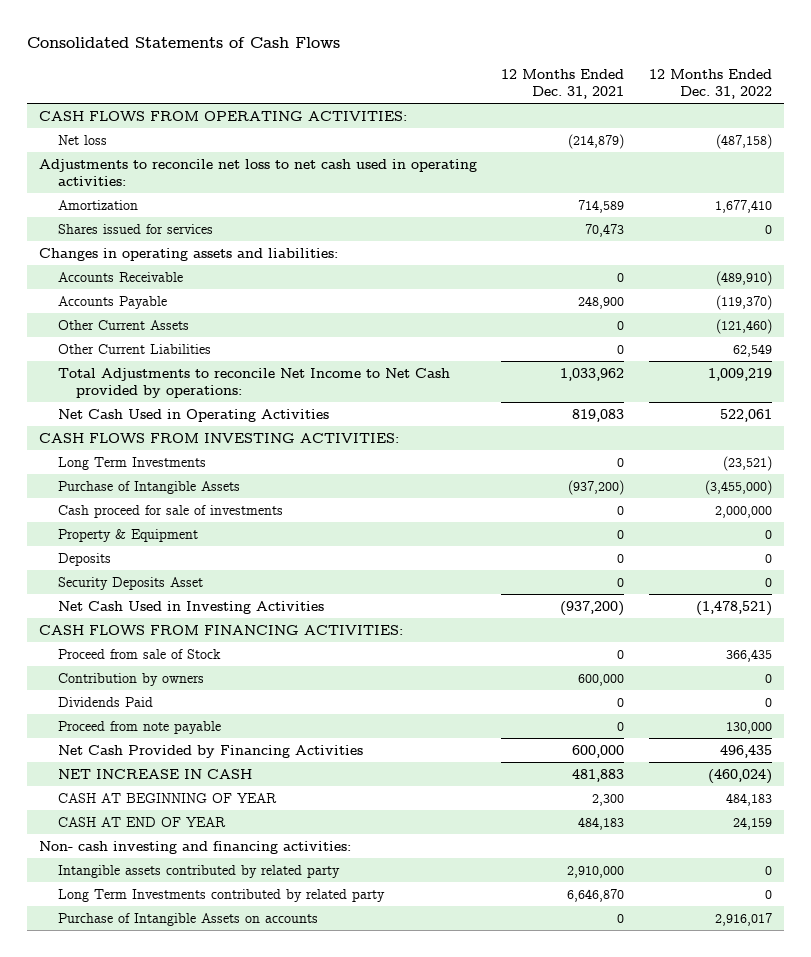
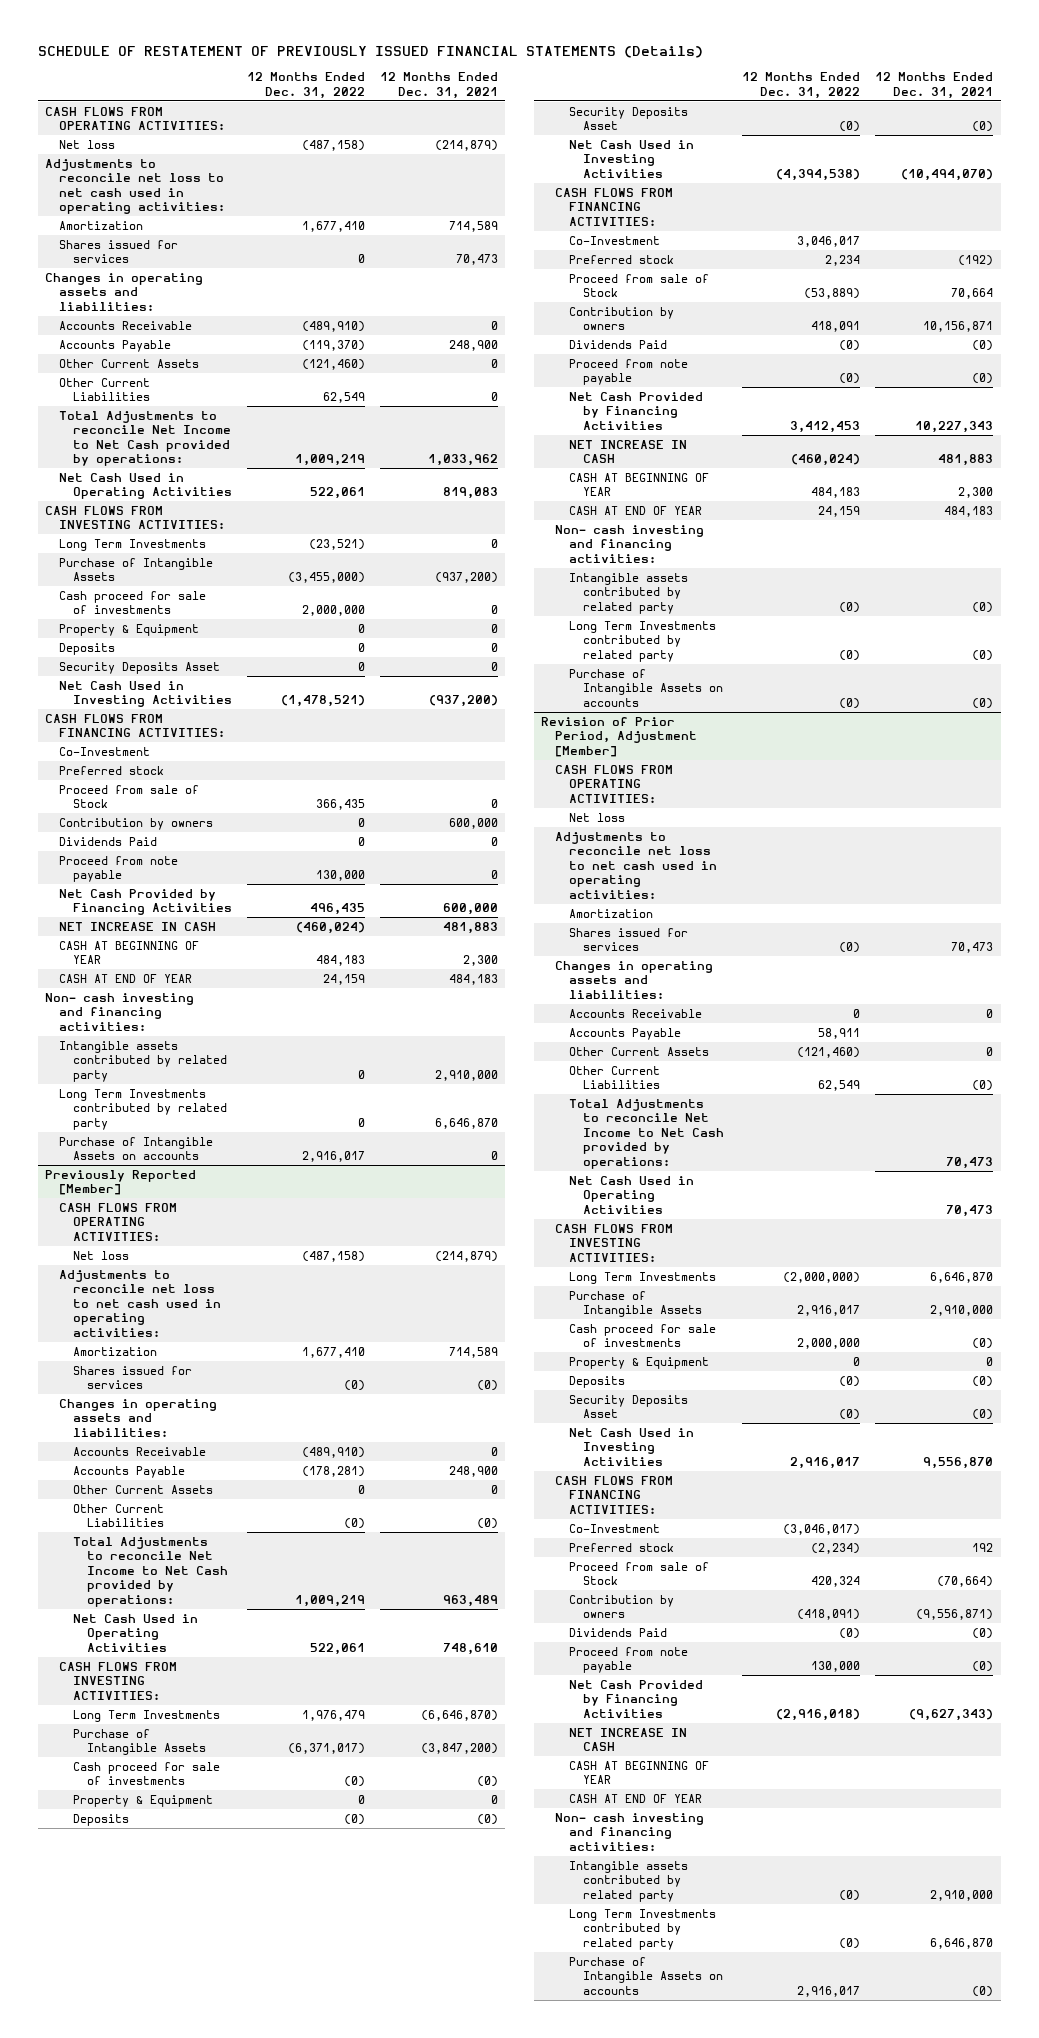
- Consolidated Statements of Cash Flows
+ SCHEDULE OF RESTATEMENT OF PREVIOUSLY ISSUED FINANCIAL STATEMENTS (Details)
- | 12 Months Ended Dec. 31, 2021 | 12 Months Ended Dec. 31, 2022
+ | 12 Months Ended Dec. 31, 2022 | 12 Months Ended Dec. 31, 2021
+ Co-Investment
+ Preferred stock
+ Previously Reported [Member]
+ CASH FLOWS FROM OPERATING ACTIVITIES:
+ Net loss | (487,158) | (214,879)
+ Adjustments to reconcile net loss to net cash used in operating activities:
+ Amortization | 1,677,410 | 714,589
+ Shares issued for services | (0) | (0)
+ Changes in operating assets and liabilities:
+ Accounts Receivable | (489,910) | 0
+ Accounts Payable | (178,281) | 248,900
+ Other Current Assets | 0 | 0
+ Other Current Liabilities | (0) | (0)
+ Total Adjustments to reconcile Net Income to Net Cash provided by operations: | 1,009,219 | 963,489
+ Net Cash Used in Operating Activities | 522,061 | 748,610
+ CASH FLOWS FROM INVESTING ACTIVITIES:
+ Long Term Investments | 1,976,479 | (6,646,870)
+ Purchase of Intangible Assets | (6,371,017) | (3,847,200)
+ Cash proceed for sale of investments | (0) | (0)
+ Property & Equipment | 0 | 0
+ Deposits | (0) | (0)
+ Security Deposits Asset | (0) | (0)
+ Net Cash Used in Investing Activities | (4,394,538) | (10,494,070)
+ CASH FLOWS FROM FINANCING ACTIVITIES:
+ Co-Investment | 3,046,017 |
+ Preferred stock | 2,234 | (192)
+ Proceed from sale of Stock | (53,889) | 70,664
+ Contribution by owners | 418,091 | 10,156,871
+ Dividends Paid | (0) | (0)
+ Proceed from note payable | (0) | (0)
+ Net Cash Provided by Financing Activities | 3,412,453 | 10,227,343
+ NET INCREASE IN CASH | (460,024) | 481,883
+ CASH AT BEGINNING OF YEAR | 484,183 | 2,300
+ CASH AT END OF YEAR | 24,159 | 484,183
+ Non- cash investing and financing activities:
+ Intangible assets contributed by related party | (0) | (0)
+ Long Term Investments contributed by related party | (0) | (0)
+ Purchase of Intangible Assets on accounts | (0) | (0)
+ Revision of Prior Period, Adjustment [Member]
+ CASH FLOWS FROM OPERATING ACTIVITIES:
+ Net loss
+ Adjustments to reconcile net loss to net cash used in operating activities:
+ Amortization
+ Shares issued for services | (0) | 70,473
+ Changes in operating assets and liabilities:
+ Accounts Receivable | 0 | 0
+ Accounts Payable | 58,911 |
+ Other Current Assets | (121,460) | 0
+ Other Current Liabilities | 62,549 | (0)
+ Total Adjustments to reconcile Net Income to Net Cash provided by operations: | | 70,473
+ Net Cash Used in Operating Activities | | 70,473
+ CASH FLOWS FROM INVESTING ACTIVITIES:
+ Long Term Investments | (2,000,000) | 6,646,870
+ Purchase of Intangible Assets | 2,916,017 | 2,910,000
+ Cash proceed for sale of investments | 2,000,000 | (0)
+ Property & Equipment | 0 | 0
+ Deposits | (0) | (0)
+ Security Deposits Asset | (0) | (0)
+ Net Cash Used in Investing Activities | 2,916,017 | 9,556,870
+ CASH FLOWS FROM FINANCING ACTIVITIES:
+ Co-Investment | (3,046,017) |
+ Preferred stock | (2,234) | 192
+ Proceed from sale of Stock | 420,324 | (70,664)
+ Contribution by owners | (418,091) | (9,556,871)
+ Dividends Paid | (0) | (0)
+ Proceed from note payable | 130,000 | (0)
+ Net Cash Provided by Financing Activities | (2,916,018) | (9,627,343)
+ NET INCREASE IN CASH
+ CASH AT BEGINNING OF YEAR
+ CASH AT END OF YEAR
+ Non- cash investing and financing activities:
+ Intangible assets contributed by related party | (0) | 2,910,000
+ Long Term Investments contributed by related party | (0) | 6,646,870
+ Purchase of Intangible Assets on accounts | 2,916,017 | (0)

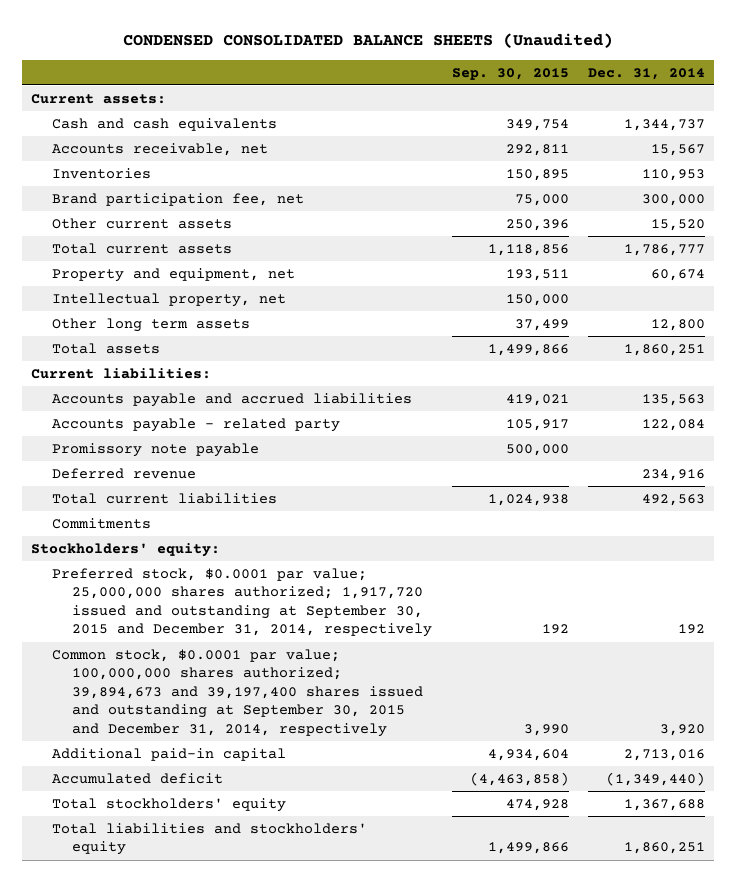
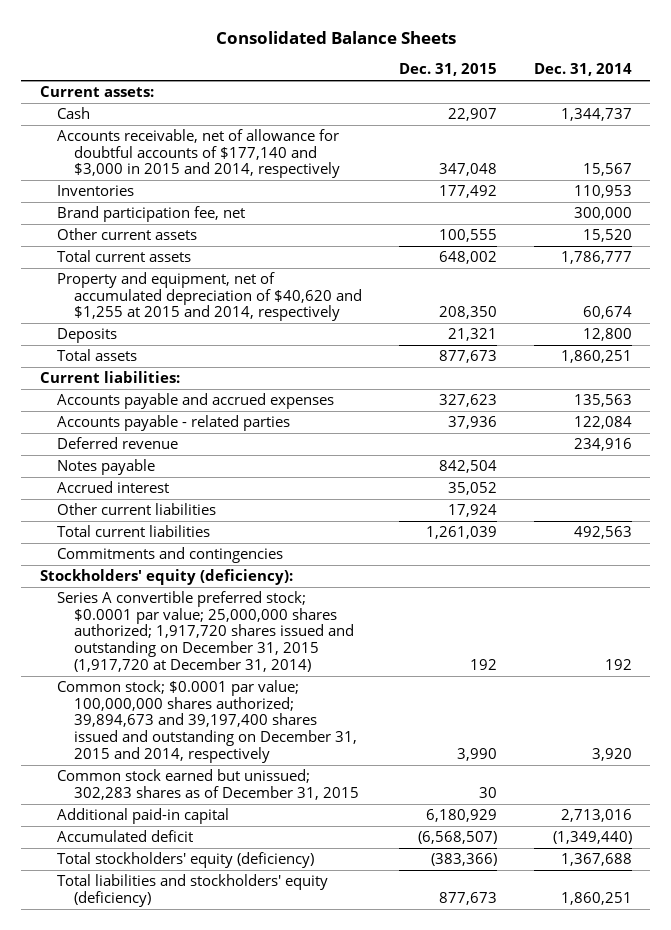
- CONDENSED CONSOLIDATED BALANCE SHEETS (Unaudited)
+ Consolidated Balance Sheets
- | Sep. 30, 2015 | Dec. 31, 2014
+ | Dec. 31, 2015 | Dec. 31, 2014
- Cash and cash equivalents | 349,754 | 1,344,737
- Accounts receivable, net | 292,811 | 15,567
+ Cash | 22,907 | 1,344,737
+ Accounts receivable, net of allowance for doubtful accounts of $177,140 and $3,000 in 2015 and 2014, respectively | 347,048 | 15,567
- Property and equipment, net | 193,511 | 60,674
- Intellectual property, net | 150,000 |
- Other long term assets | 37,499 | 12,800
+ Property and equipment, net of accumulated depreciation of $40,620 and $1,255 at 2015 and 2014, respectively | 208,350 | 60,674
+ Deposits | 21,321 | 12,800
- Accounts payable and accrued liabilities | 419,021 | 135,563
- Accounts payable - related party | 105,917 | 122,084
- Promissory note payable | 500,000 |
+ Accounts payable and accrued expenses | 327,623 | 135,563
+ Accounts payable - related parties | 37,936 | 122,084
+ Notes payable | 842,504 |
+ Accrued interest | 35,052 |
+ Other current liabilities | 17,924 |
- Commitments
- Stockholders' equity:
- Preferred stock, $0.0001 par value; 25,000,000 shares authorized; 1,917,720 issued and outstanding at September 30, 2015 and December 31, 2014, respectively | 192 | 192
- Common stock, $0.0001 par value; 100,000,000 shares authorized; 39,894,673 and 39,197,400 shares issued and outstanding at September 30, 2015 and December 31, 2014, respectively | 3,990 | 3,920
+ Commitments and contingencies
+ Stockholders' equity (deficiency):
+ Series A convertible preferred stock; $0.0001 par value; 25,000,000 shares authorized; 1,917,720 shares issued and outstanding on December 31, 2015 (1,917,720 at December 31, 2014) | 192 | 192
+ Common stock; $0.0001 par value; 100,000,000 shares authorized; 39,894,673 and 39,197,400 shares issued and outstanding on December 31, 2015 and 2014, respectively | 3,990 | 3,920
+ Common stock earned but unissued; 302,283 shares as of December 31, 2015 | 30 |
- Total stockholders' equity | 474,928 | 1,367,688
- Total liabilities and stockholders' equity | 1,499,866 | 1,860,251
+ Total stockholders' equity (deficiency) | (383,366) | 1,367,688
+ Total liabilities and stockholders' equity (deficiency) | 877,673 | 1,860,251

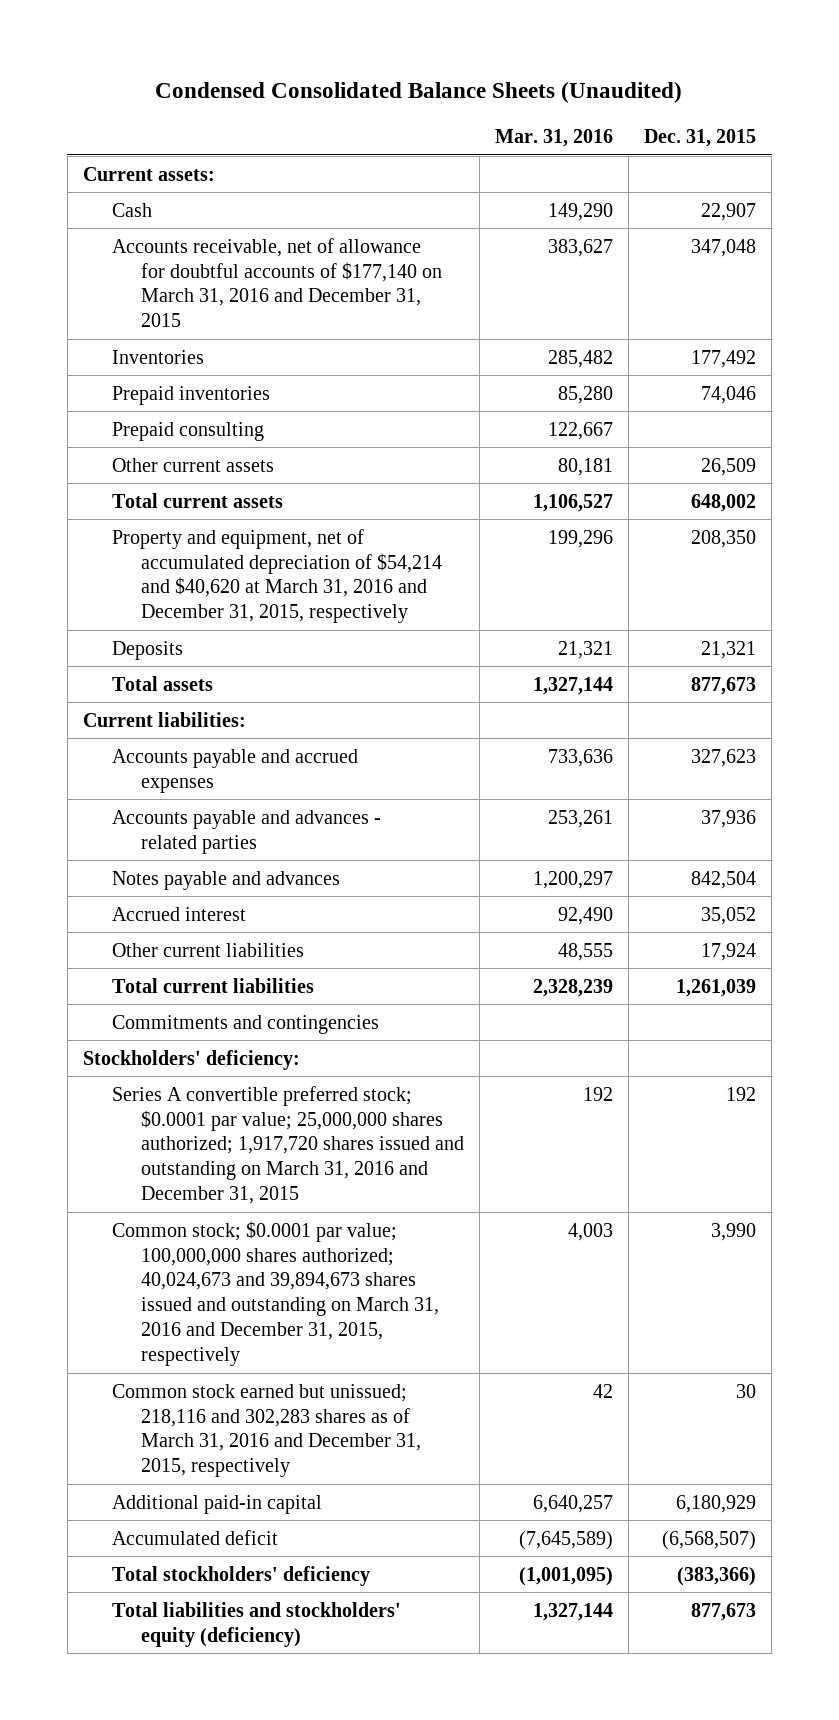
- Consolidated Balance Sheets
+ Condensed Consolidated Balance Sheets (Unaudited)
- | Dec. 31, 2015 | Dec. 31, 2014
+ | Mar. 31, 2016 | Dec. 31, 2015
- Accounts receivable, net of allowance for doubtful accounts of $177,140 and $3,000 in 2015 and 2014, respectively | 347,048 | 15,567
+ Accounts receivable, net of allowance for doubtful accounts of $177,140 on March 31, 2016 and December 31, 2015 | 383,627 | 347,048
- Brand participation fee, net | | 300,000
- Other current assets | 100,555 | 15,520
+ Prepaid inventories | 85,280 | 74,046
+ Prepaid consulting | 122,667 |
+ Other current assets | 80,181 | 26,509
- Property and equipment, net of accumulated depreciation of $40,620 and $1,255 at 2015 and 2014, respectively | 208,350 | 60,674
+ Property and equipment, net of accumulated depreciation of $54,214 and $40,620 at March 31, 2016 and December 31, 2015, respectively | 199,296 | 208,350
- Accounts payable - related parties | 37,936 | 122,084
- Deferred revenue | | 234,916
- Notes payable | 842,504 |
+ Accounts payable and advances - related parties | 253,261 | 37,936
+ Notes payable and advances | 1,200,297 | 842,504
- Stockholders' equity (deficiency):
- Series A convertible preferred stock; $0.0001 par value; 25,000,000 shares authorized; 1,917,720 shares issued and outstanding on December 31, 2015 (1,917,720 at December 31, 2014) | 192 | 192
- Common stock; $0.0001 par value; 100,000,000 shares authorized; 39,894,673 and 39,197,400 shares issued and outstanding on December 31, 2015 and 2014, respectively | 3,990 | 3,920
- Common stock earned but unissued; 302,283 shares as of December 31, 2015 | 30 |
+ Stockholders' deficiency:
+ Series A convertible preferred stock; $0.0001 par value; 25,000,000 shares authorized; 1,917,720 shares issued and outstanding on March 31, 2016 and December 31, 2015 | 192 | 192
+ Common stock; $0.0001 par value; 100,000,000 shares authorized; 40,024,673 and 39,894,673 shares issued and outstanding on March 31, 2016 and December 31, 2015, respectively | 4,003 | 3,990
+ Common stock earned but unissued; 218,116 and 302,283 shares as of March 31, 2016 and December 31, 2015, respectively | 42 | 30
- Total stockholders' equity (deficiency) | (383,366) | 1,367,688
+ Total stockholders' deficiency | (1,001,095) | (383,366)

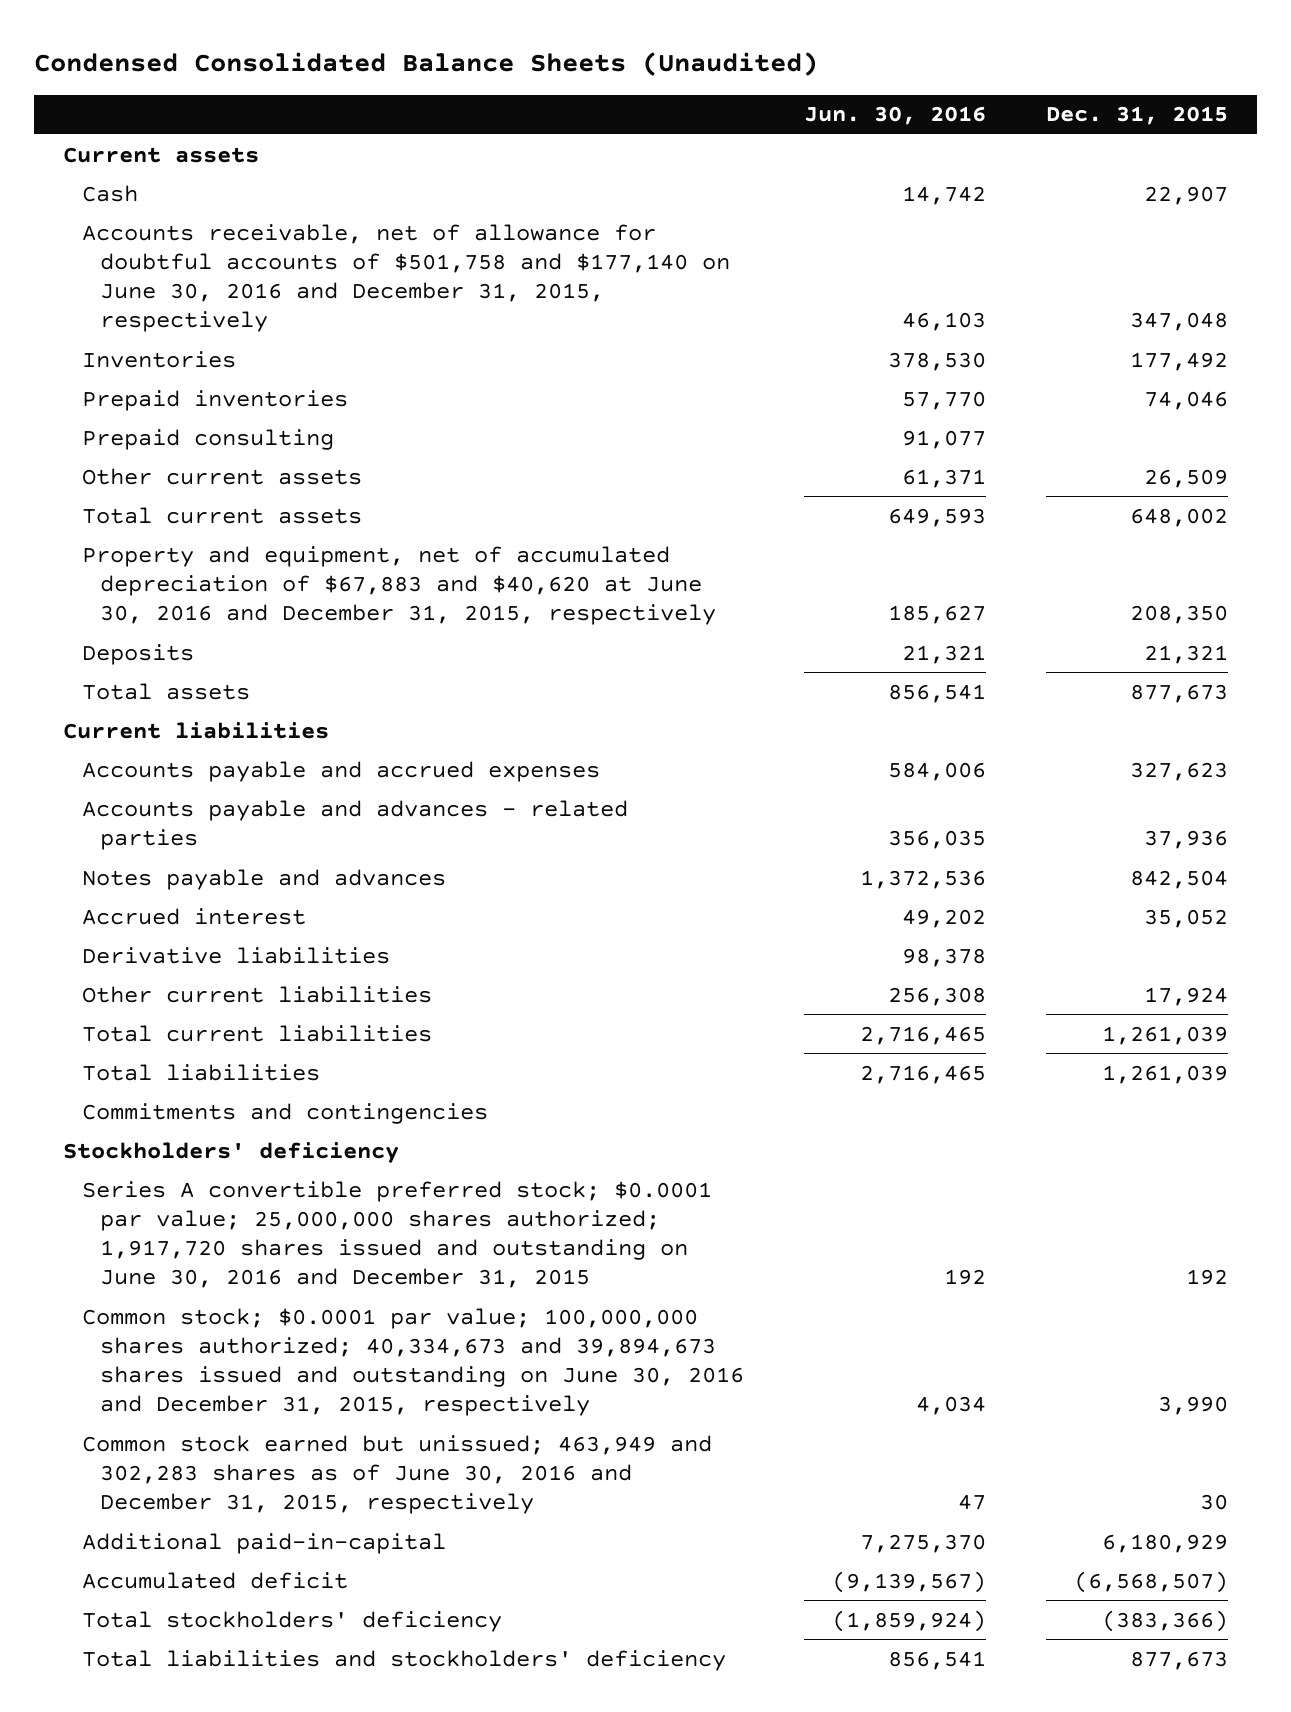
- | Mar. 31, 2016 | Dec. 31, 2015
+ | Jun. 30, 2016 | Dec. 31, 2015
- Current assets:
+ Current assets
- Accounts receivable, net of allowance for doubtful accounts of $177,140 on March 31, 2016 and December 31, 2015 | 383,627 | 347,048
+ Accounts receivable, net of allowance for doubtful accounts of $501,758 and $177,140 on June 30, 2016 and December 31, 2015, respectively | 46,103 | 347,048
- Property and equipment, net of accumulated depreciation of $54,214 and $40,620 at March 31, 2016 and December 31, 2015, respectively | 199,296 | 208,350
+ Property and equipment, net of accumulated depreciation of $67,883 and $40,620 at June 30, 2016 and December 31, 2015, respectively | 185,627 | 208,350
- Current liabilities:
+ Current liabilities
+ Derivative liabilities | 98,378 |
+ Total liabilities | 2,716,465 | 1,261,039
- Stockholders' deficiency:
- Series A convertible preferred stock; $0.0001 par value; 25,000,000 shares authorized; 1,917,720 shares issued and outstanding on March 31, 2016 and December 31, 2015 | 192 | 192
- Common stock; $0.0001 par value; 100,000,000 shares authorized; 40,024,673 and 39,894,673 shares issued and outstanding on March 31, 2016 and December 31, 2015, respectively | 4,003 | 3,990
- Common stock earned but unissued; 218,116 and 302,283 shares as of March 31, 2016 and December 31, 2015, respectively | 42 | 30
- Additional paid-in capital | 6,640,257 | 6,180,929
+ Stockholders' deficiency
+ Series A convertible preferred stock; $0.0001 par value; 25,000,000 shares authorized; 1,917,720 shares issued and outstanding on June 30, 2016 and December 31, 2015 | 192 | 192
+ Common stock; $0.0001 par value; 100,000,000 shares authorized; 40,334,673 and 39,894,673 shares issued and outstanding on June 30, 2016 and December 31, 2015, respectively | 4,034 | 3,990
+ Common stock earned but unissued; 463,949 and 302,283 shares as of June 30, 2016 and December 31, 2015, respectively | 47 | 30
+ Additional paid-in-capital | 7,275,370 | 6,180,929
- Total liabilities and stockholders' equity (deficiency) | 1,327,144 | 877,673
+ Total liabilities and stockholders' deficiency | 856,541 | 877,673

